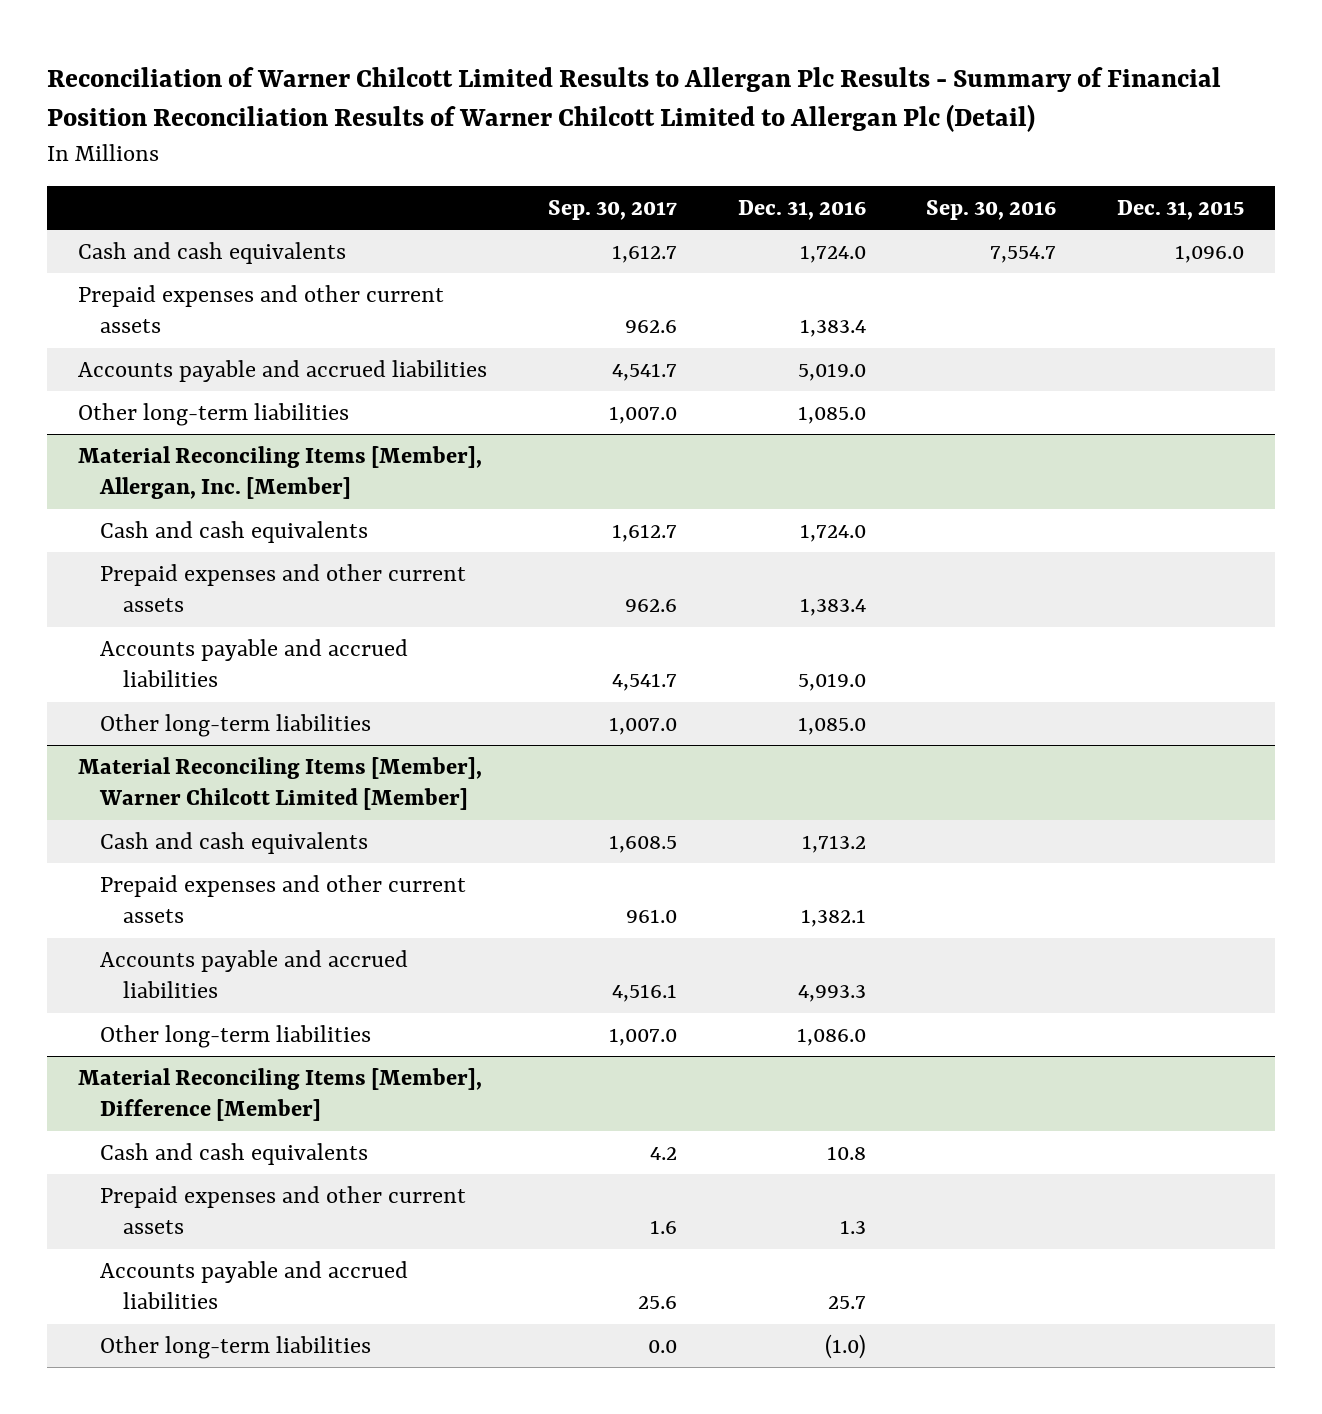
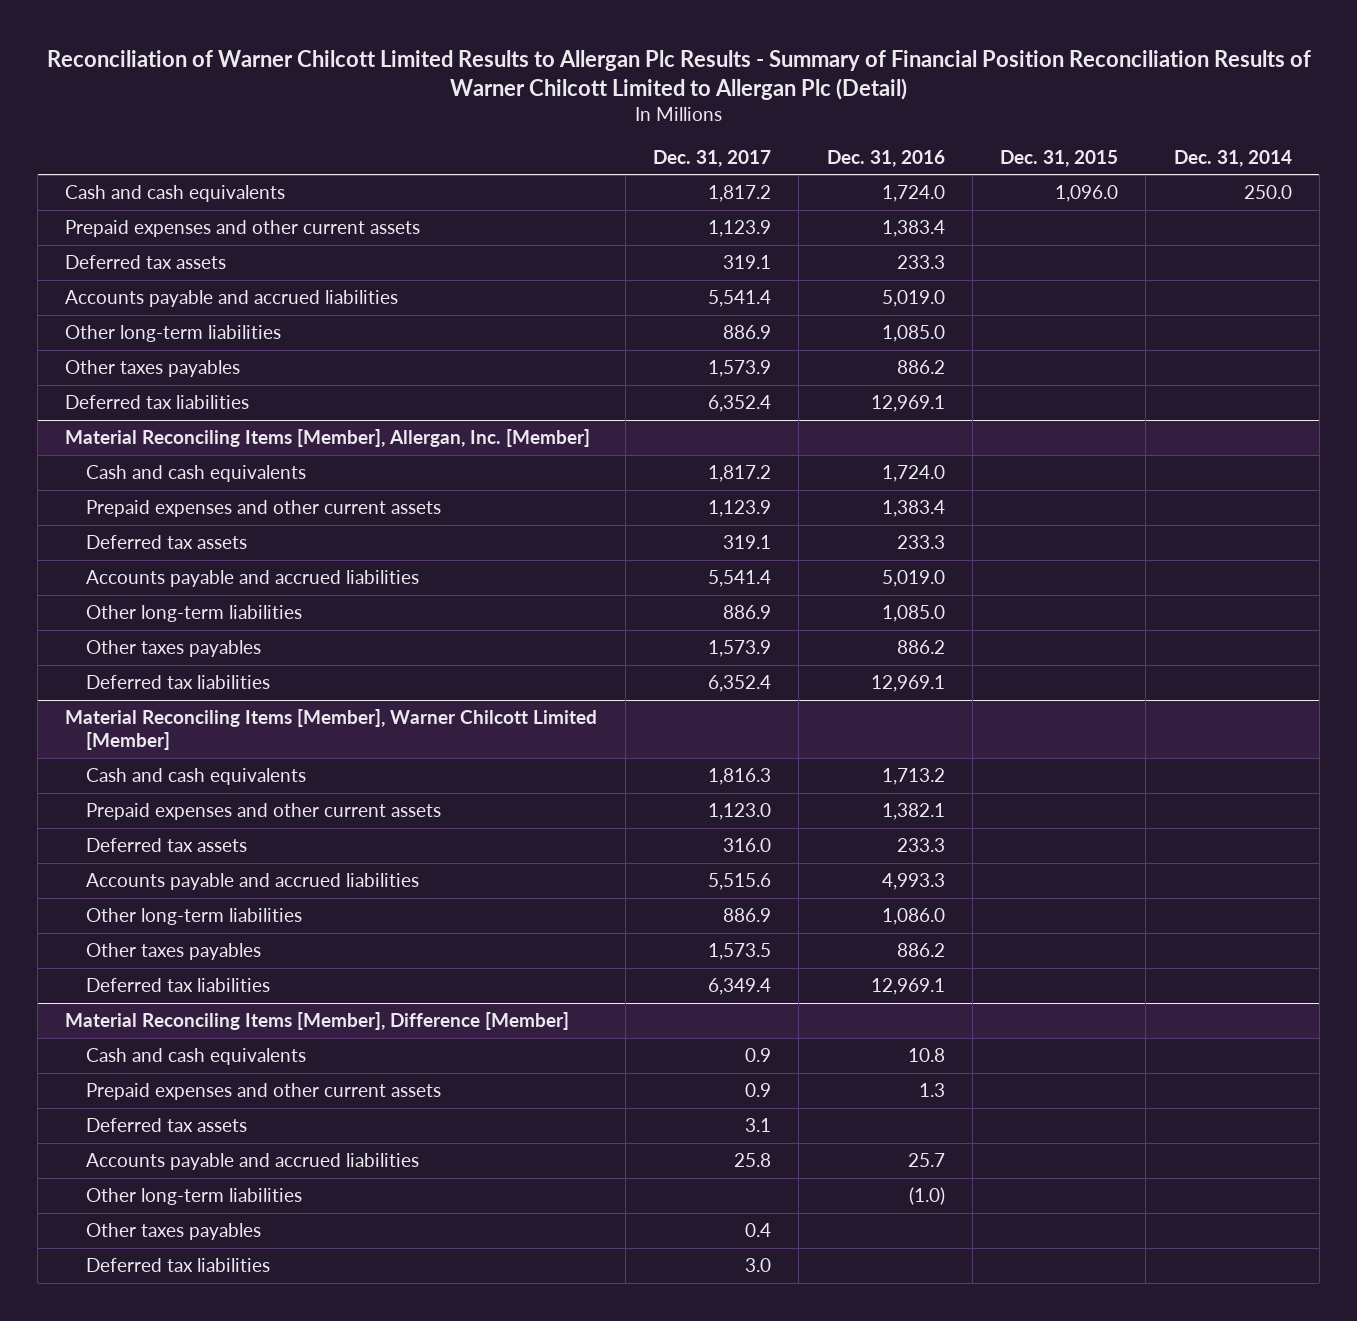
- | Sep. 30, 2017 | Dec. 31, 2016 | Sep. 30, 2016 | Dec. 31, 2015
+ | Dec. 31, 2017 | Dec. 31, 2016 | Dec. 31, 2015 | Dec. 31, 2014
+ Deferred tax assets | 319.1 | 233.3 | |
+ Other taxes payables | 1,573.9 | 886.2 | |
+ Deferred tax liabilities | 6,352.4 | 12,969.1 | |
@ Material Reconciling Items [Member], Allergan, Inc. [Member]
+ Deferred tax assets | 319.1 | 233.3 | |
+ Other taxes payables | 1,573.9 | 886.2 | |
+ Deferred tax liabilities | 6,352.4 | 12,969.1 | |
@ Material Reconciling Items [Member], Warner Chilcott Limited [Member]
+ Deferred tax assets | 316.0 | 233.3 | |
+ Other taxes payables | 1,573.5 | 886.2 | |
+ Deferred tax liabilities | 6,349.4 | 12,969.1 | |
@ Material Reconciling Items [Member], Difference [Member]
+ Deferred tax assets | 3.1 | | |
+ Other taxes payables | 0.4 | | |
+ Deferred tax liabilities | 3.0 | | |

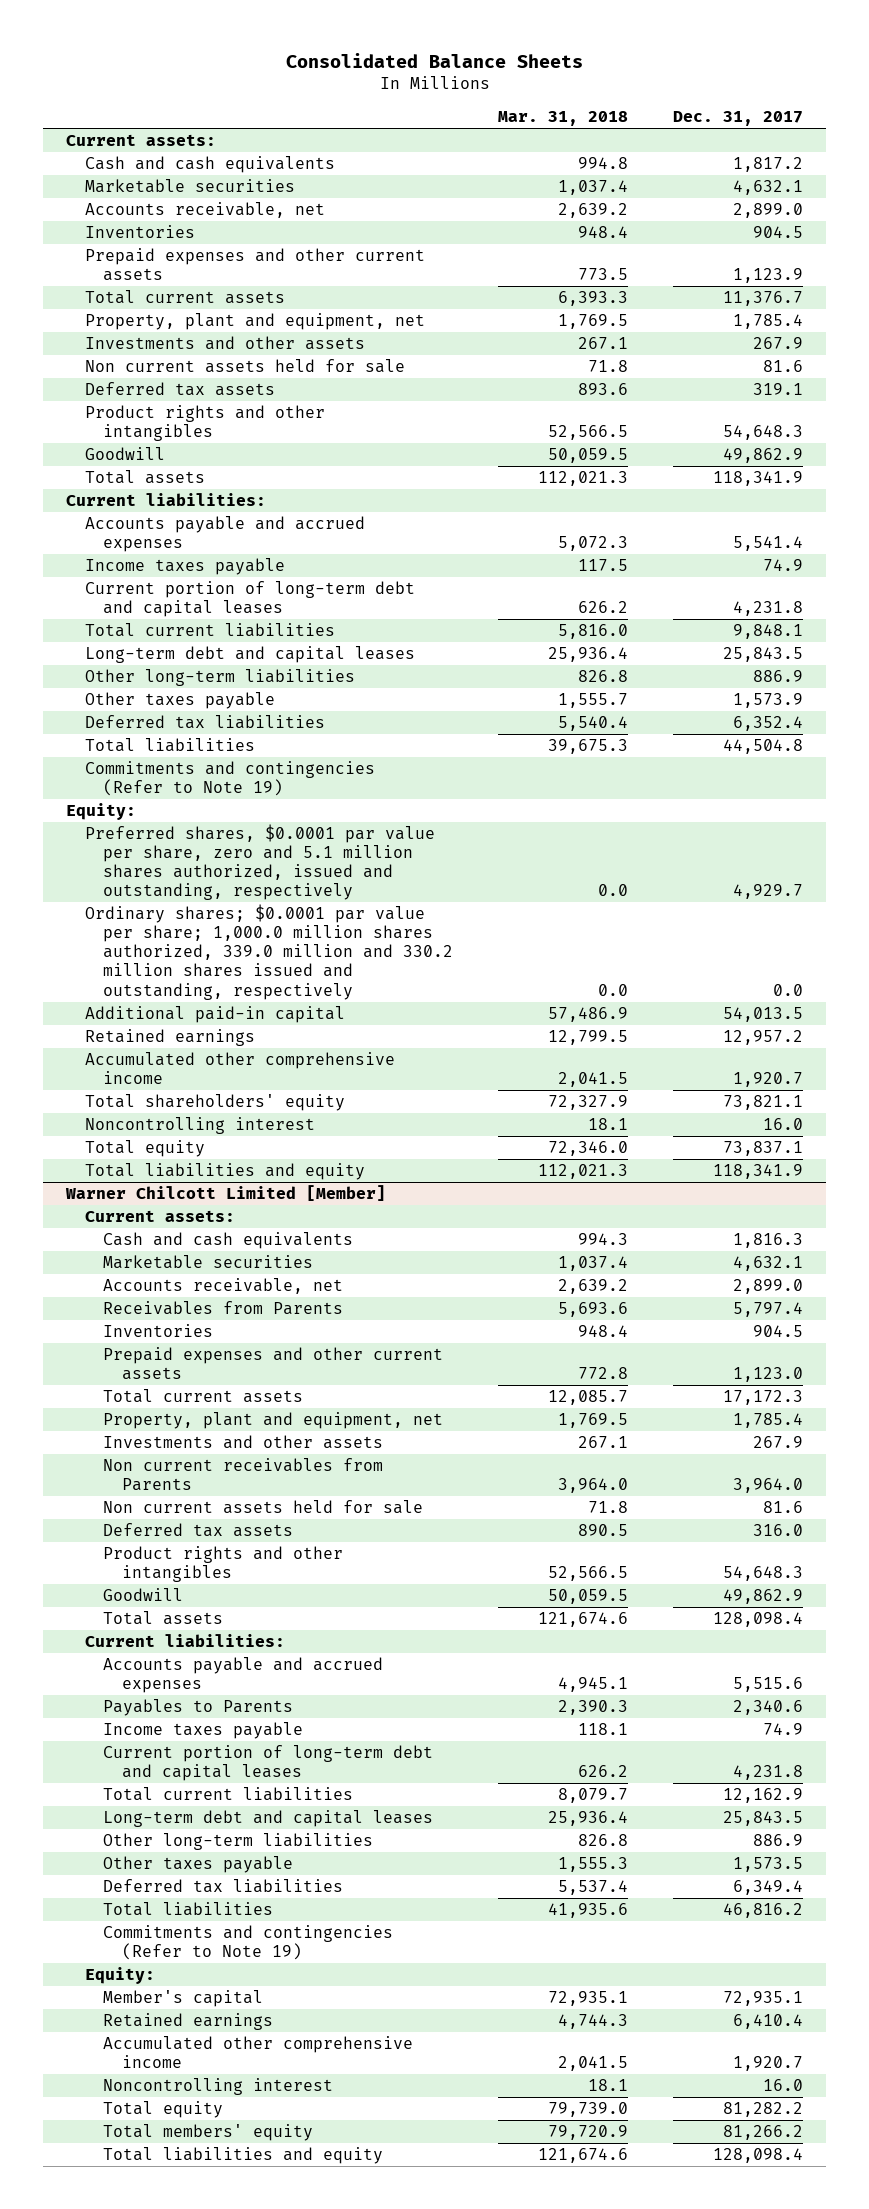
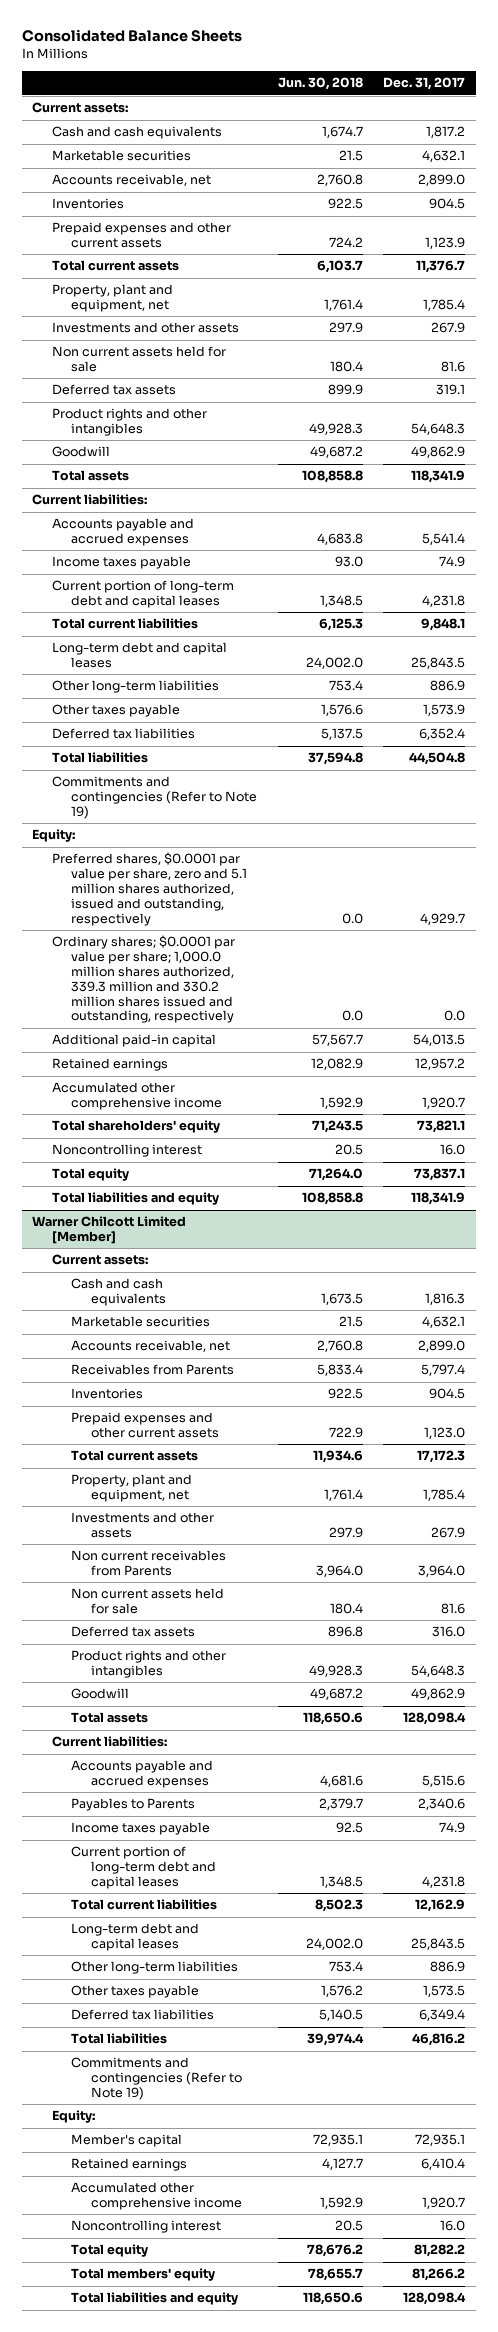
- | Mar. 31, 2018 | Dec. 31, 2017
+ | Jun. 30, 2018 | Dec. 31, 2017
- Ordinary shares; $0.0001 par value per share; 1,000.0 million shares authorized, 339.0 million and 330.2 million shares issued and outstanding, respectively | 0.0 | 0.0
+ Ordinary shares; $0.0001 par value per share; 1,000.0 million shares authorized, 339.3 million and 330.2 million shares issued and outstanding, respectively | 0.0 | 0.0

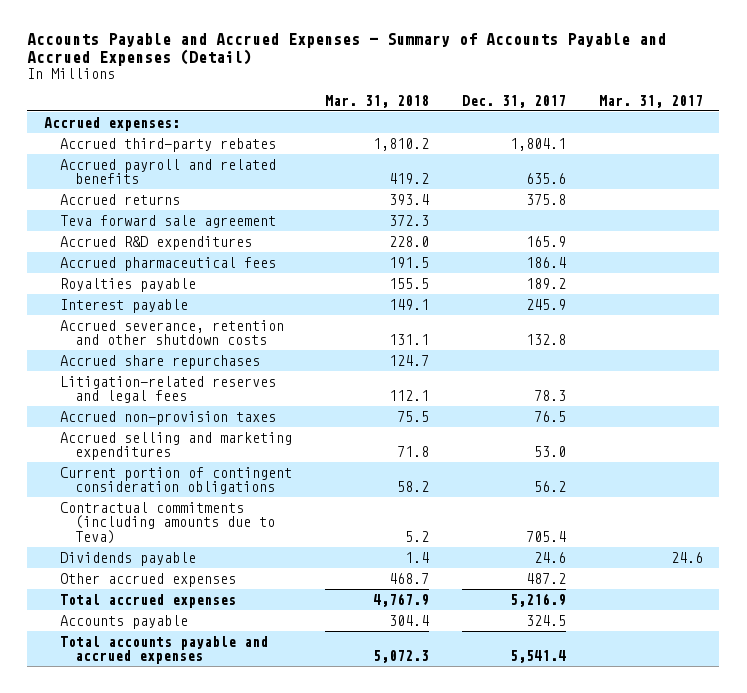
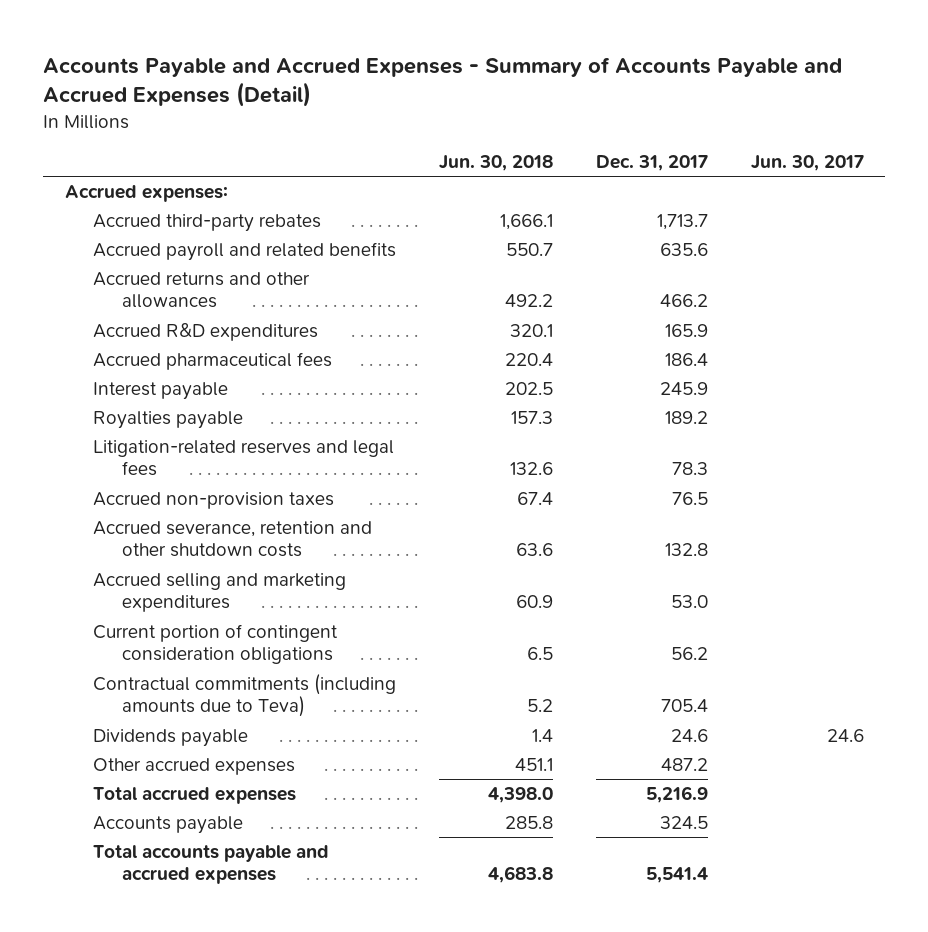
- | Mar. 31, 2018 | Dec. 31, 2017 | Mar. 31, 2017
+ | Jun. 30, 2018 | Dec. 31, 2017 | Jun. 30, 2017
- Accrued third-party rebates | 1,810.2 | 1,804.1 |
+ Accrued third-party rebates | 1,666.1 | 1,713.7 |
- Accrued returns | 393.4 | 375.8 |
- Teva forward sale agreement | 372.3 | |
+ Accrued returns and other allowances | 492.2 | 466.2 |
- Accrued share repurchases | 124.7 | |
moved down: Royalties payable | 157.3 | 189.2 |
moved down: Accrued severance, retention and other shutdown costs | 63.6 | 132.8 |

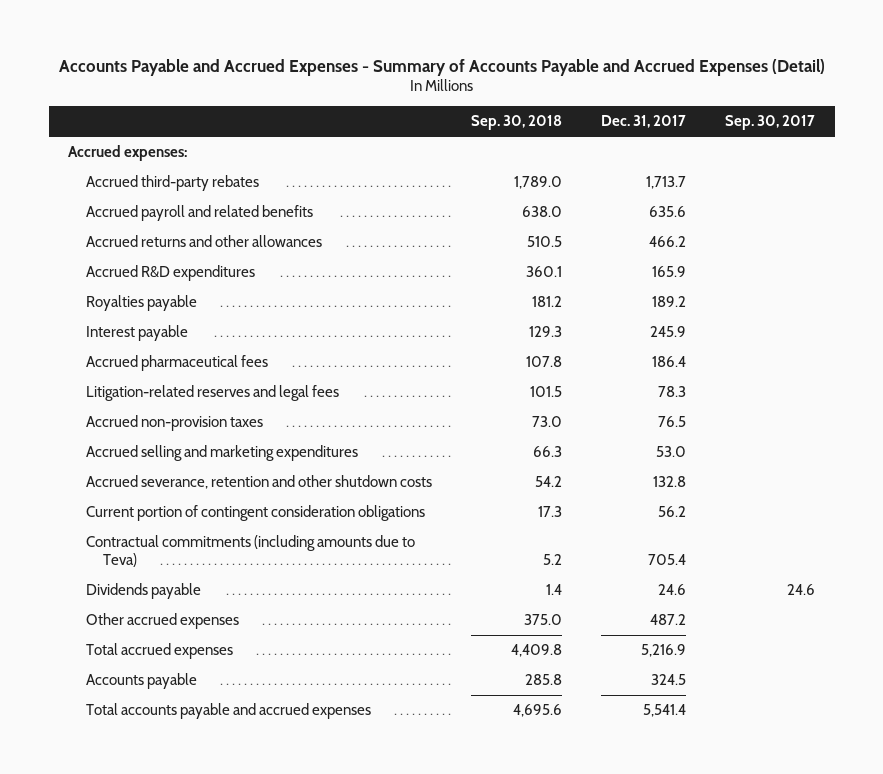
- | Jun. 30, 2018 | Dec. 31, 2017 | Jun. 30, 2017
+ | Sep. 30, 2018 | Dec. 31, 2017 | Sep. 30, 2017
moved down: Interest payable | 129.3 | 245.9 |
moved down: Accrued pharmaceutical fees | 107.8 | 186.4 |
moved down: Accrued severance, retention and other shutdown costs | 54.2 | 132.8 |

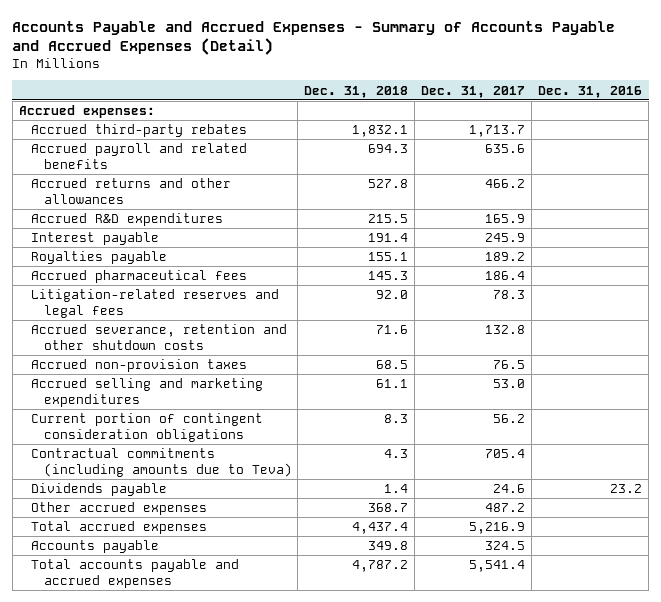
- | Sep. 30, 2018 | Dec. 31, 2017 | Sep. 30, 2017
+ | Dec. 31, 2018 | Dec. 31, 2017 | Dec. 31, 2016
moved down: Royalties payable | 155.1 | 189.2 |
moved up: Accrued severance, retention and other shutdown costs | 71.6 | 132.8 |

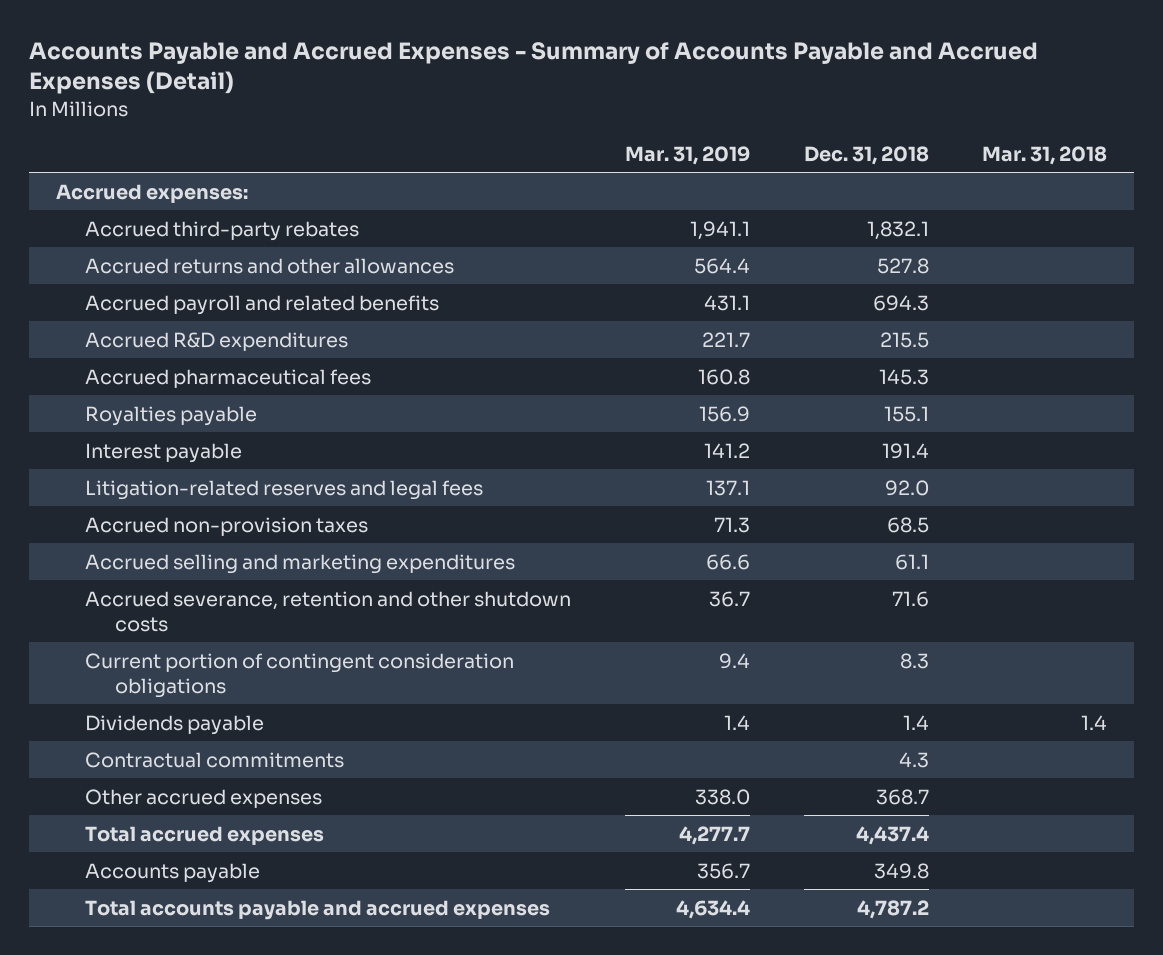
- | Dec. 31, 2018 | Dec. 31, 2017 | Dec. 31, 2016
+ | Mar. 31, 2019 | Dec. 31, 2018 | Mar. 31, 2018
moved down: Accrued payroll and related benefits | 431.1 | 694.3 |
moved down: Royalties payable | 156.9 | 155.1 |
moved down: Interest payable | 141.2 | 191.4 |
moved down: Accrued severance, retention and other shutdown costs | 36.7 | 71.6 |
- Contractual commitments (including amounts due to Teva) | 4.3 | 705.4 |
+ Contractual commitments | | 4.3 |

